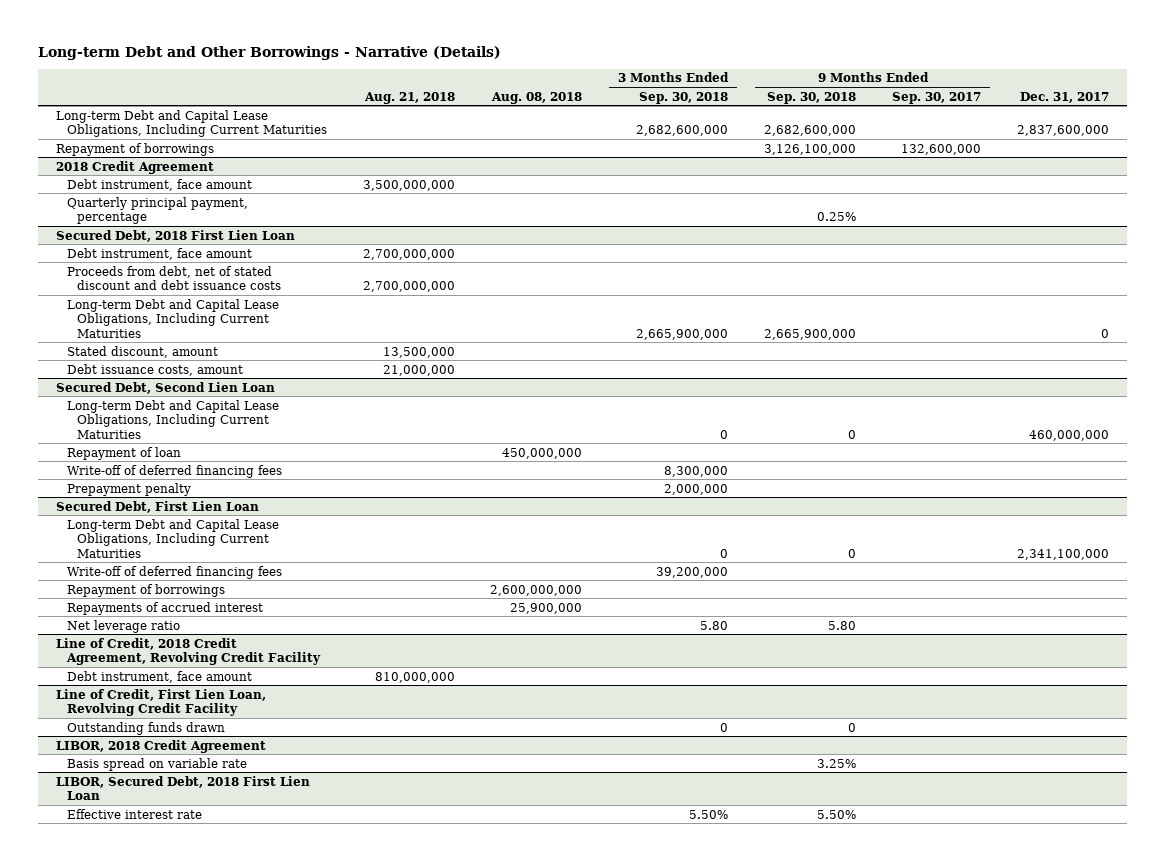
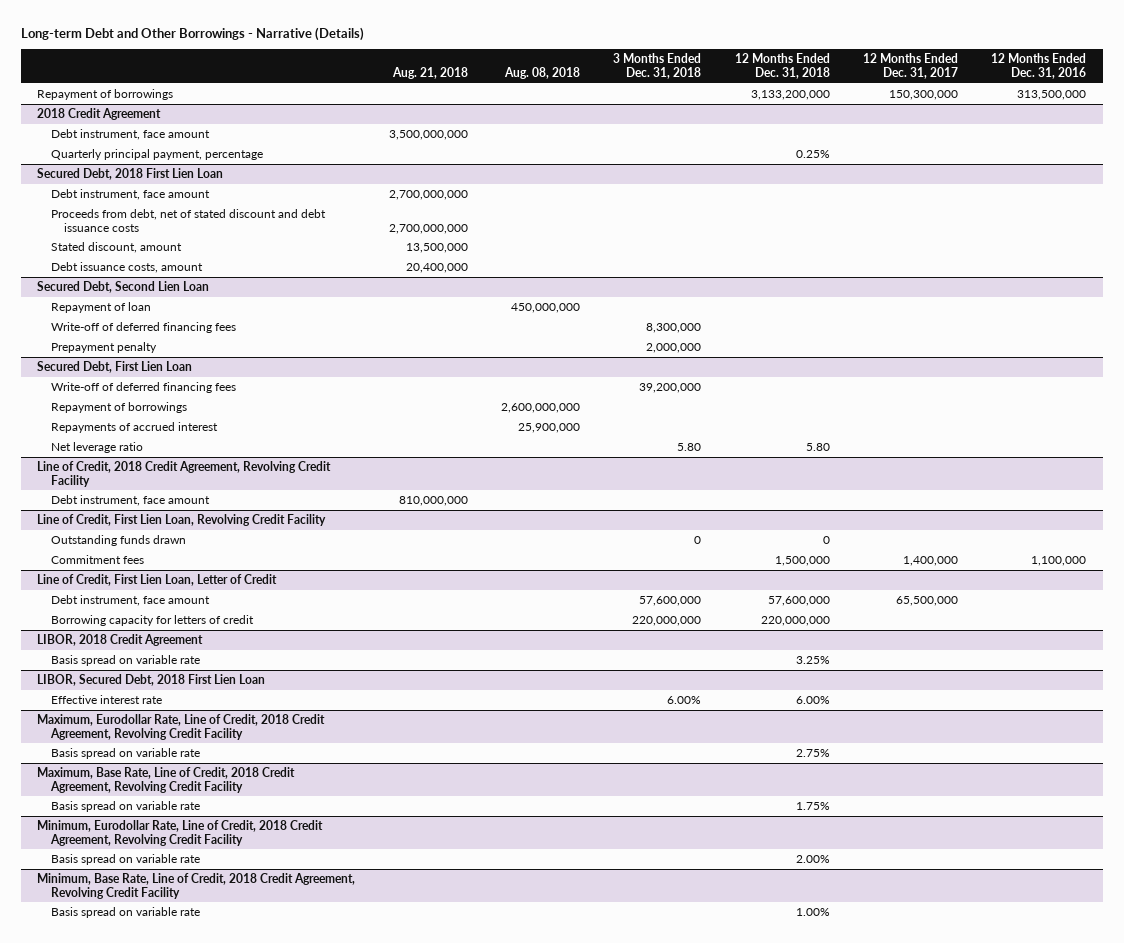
- | Aug. 21, 2018 | Aug. 08, 2018 | 3 Months Ended Sep. 30, 2018 | 9 Months Ended Sep. 30, 2018 | 9 Months Ended Sep. 30, 2017 | Dec. 31, 2017
+ | Aug. 21, 2018 | Aug. 08, 2018 | 3 Months Ended Dec. 31, 2018 | 12 Months Ended Dec. 31, 2018 | 12 Months Ended Dec. 31, 2017 | 12 Months Ended Dec. 31, 2016
- Long-term Debt and Capital Lease Obligations, Including Current Maturities | | | 2,682,600,000 | 2,682,600,000 | | 2,837,600,000
@ Secured Debt, 2018 First Lien Loan
- Long-term Debt and Capital Lease Obligations, Including Current Maturities | | | 2,665,900,000 | 2,665,900,000 | | 0
- Debt issuance costs, amount | 21,000,000 | | | | |
+ Debt issuance costs, amount | 20,400,000 | | | | |
@ Secured Debt, Second Lien Loan
- Long-term Debt and Capital Lease Obligations, Including Current Maturities | | | 0 | 0 | | 460,000,000
@ Secured Debt, First Lien Loan
- Long-term Debt and Capital Lease Obligations, Including Current Maturities | | | 0 | 0 | | 2,341,100,000
@ Line of Credit, First Lien Loan, Revolving Credit Facility
+ Commitment fees | | | | 1,500,000 | 1,400,000 | 1,100,000
+ Line of Credit, First Lien Loan, Letter of Credit
+ Debt instrument, face amount | | | 57,600,000 | 57,600,000 | 65,500,000 |
+ Borrowing capacity for letters of credit | | | 220,000,000 | 220,000,000 | |
+ Maximum, Eurodollar Rate, Line of Credit, 2018 Credit Agreement, Revolving Credit Facility
+ Basis spread on variable rate | | | | 2.75% | |
+ Maximum, Base Rate, Line of Credit, 2018 Credit Agreement, Revolving Credit Facility
+ Basis spread on variable rate | | | | 1.75% | |
+ Minimum, Eurodollar Rate, Line of Credit, 2018 Credit Agreement, Revolving Credit Facility
+ Basis spread on variable rate | | | | 2.00% | |
+ Minimum, Base Rate, Line of Credit, 2018 Credit Agreement, Revolving Credit Facility
+ Basis spread on variable rate | | | | 1.00% | |

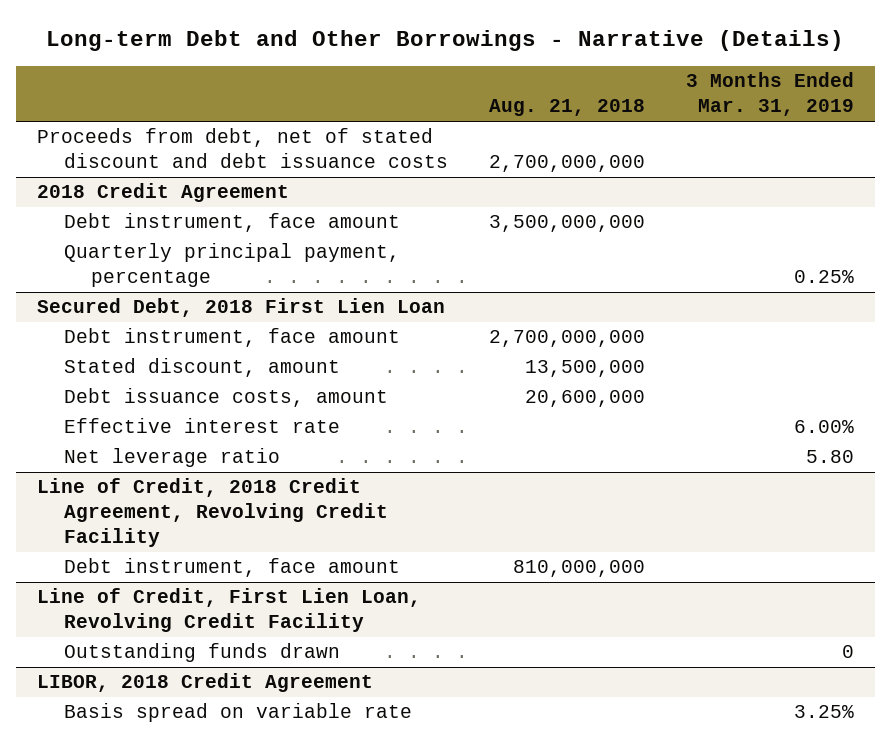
- | Aug. 21, 2018 | Aug. 08, 2018 | 3 Months Ended Dec. 31, 2018 | 12 Months Ended Dec. 31, 2018 | 12 Months Ended Dec. 31, 2017 | 12 Months Ended Dec. 31, 2016
+ | Aug. 21, 2018 | 3 Months Ended Mar. 31, 2019
- Repayment of borrowings | | | | 3,133,200,000 | 150,300,000 | 313,500,000
+ Proceeds from debt, net of stated discount and debt issuance costs | 2,700,000,000 |
@ Secured Debt, 2018 First Lien Loan
- Proceeds from debt, net of stated discount and debt issuance costs | 2,700,000,000 | | | | |
- Debt issuance costs, amount | 20,400,000 | | | | |
- Secured Debt, Second Lien Loan
- Repayment of loan | | 450,000,000 | | | |
- Write-off of deferred financing fees | | | 8,300,000 | | |
- Prepayment penalty | | | 2,000,000 | | |
- Secured Debt, First Lien Loan
- Write-off of deferred financing fees | | | 39,200,000 | | |
- Repayment of borrowings | | 2,600,000,000 | | | |
- Repayments of accrued interest | | 25,900,000 | | | |
- Net leverage ratio | | | 5.80 | 5.80 | |
@ Secured Debt, 2018 First Lien Loan
+ Debt issuance costs, amount | 20,600,000 |
+ Effective interest rate | | 6.00%
+ Net leverage ratio | | 5.80
@ Line of Credit, First Lien Loan, Revolving Credit Facility
- Commitment fees | | | | 1,500,000 | 1,400,000 | 1,100,000
- Line of Credit, First Lien Loan, Letter of Credit
- Debt instrument, face amount | | | 57,600,000 | 57,600,000 | 65,500,000 |
- Borrowing capacity for letters of credit | | | 220,000,000 | 220,000,000 | |
- LIBOR, Secured Debt, 2018 First Lien Loan
- Effective interest rate | | | 6.00% | 6.00% | |
- Maximum, Eurodollar Rate, Line of Credit, 2018 Credit Agreement, Revolving Credit Facility
- Basis spread on variable rate | | | | 2.75% | |
- Maximum, Base Rate, Line of Credit, 2018 Credit Agreement, Revolving Credit Facility
- Basis spread on variable rate | | | | 1.75% | |
- Minimum, Eurodollar Rate, Line of Credit, 2018 Credit Agreement, Revolving Credit Facility
- Basis spread on variable rate | | | | 2.00% | |
- Minimum, Base Rate, Line of Credit, 2018 Credit Agreement, Revolving Credit Facility
- Basis spread on variable rate | | | | 1.00% | |

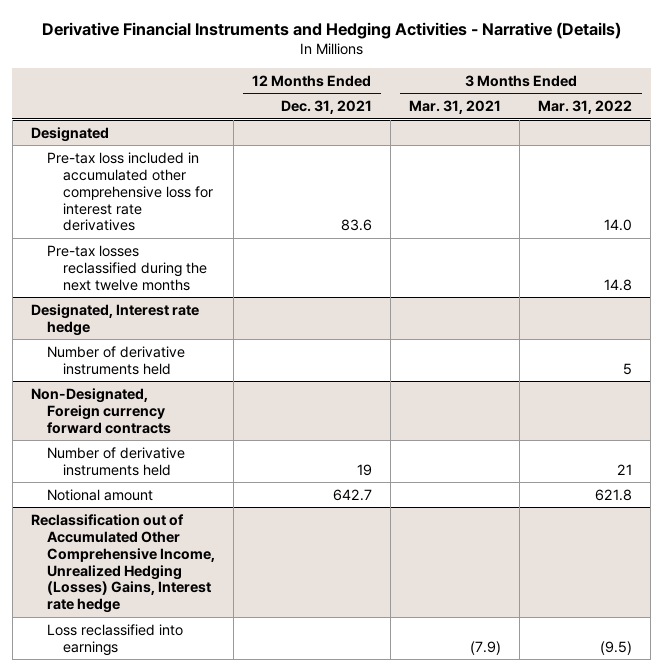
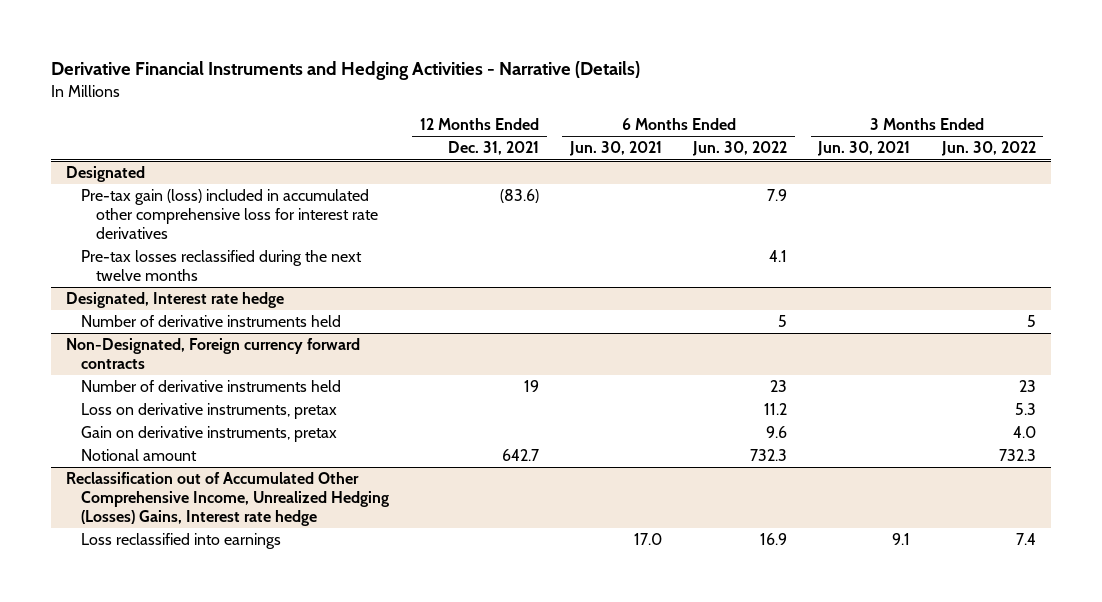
- | 12 Months Ended Dec. 31, 2021 | 3 Months Ended Mar. 31, 2021 | 3 Months Ended Mar. 31, 2022
+ | 12 Months Ended Dec. 31, 2021 | 6 Months Ended Jun. 30, 2021 | 6 Months Ended Jun. 30, 2022 | 3 Months Ended Jun. 30, 2021 | 3 Months Ended Jun. 30, 2022
@ Designated
- Pre-tax loss included in accumulated other comprehensive loss for interest rate derivatives | 83.6 | | 14.0
+ Pre-tax gain (loss) included in accumulated other comprehensive loss for interest rate derivatives | (83.6) | | 7.9 | |
@ Non-Designated, Foreign currency forward contracts
+ Loss on derivative instruments, pretax | | | 11.2 | | 5.3
+ Gain on derivative instruments, pretax | | | 9.6 | | 4.0

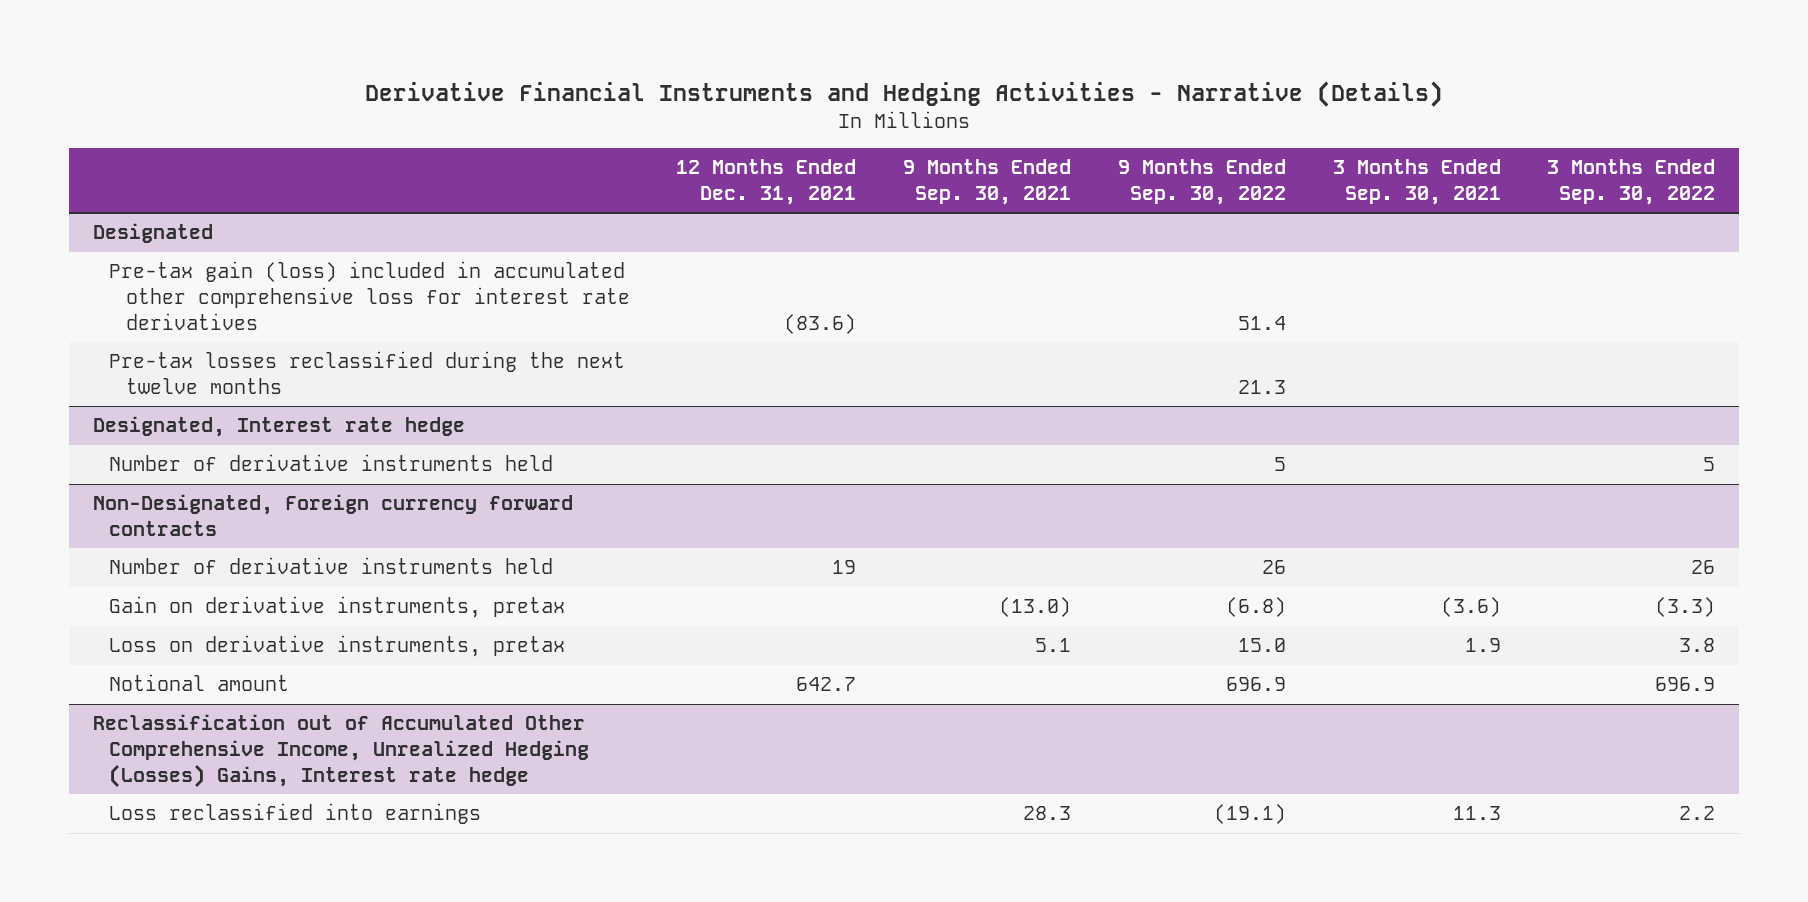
- | 12 Months Ended Dec. 31, 2021 | 6 Months Ended Jun. 30, 2021 | 6 Months Ended Jun. 30, 2022 | 3 Months Ended Jun. 30, 2021 | 3 Months Ended Jun. 30, 2022
+ | 12 Months Ended Dec. 31, 2021 | 9 Months Ended Sep. 30, 2021 | 9 Months Ended Sep. 30, 2022 | 3 Months Ended Sep. 30, 2021 | 3 Months Ended Sep. 30, 2022
@ Non-Designated, Foreign currency forward contracts
moved down: Loss on derivative instruments, pretax | | 5.1 | 15.0 | 1.9 | 3.8

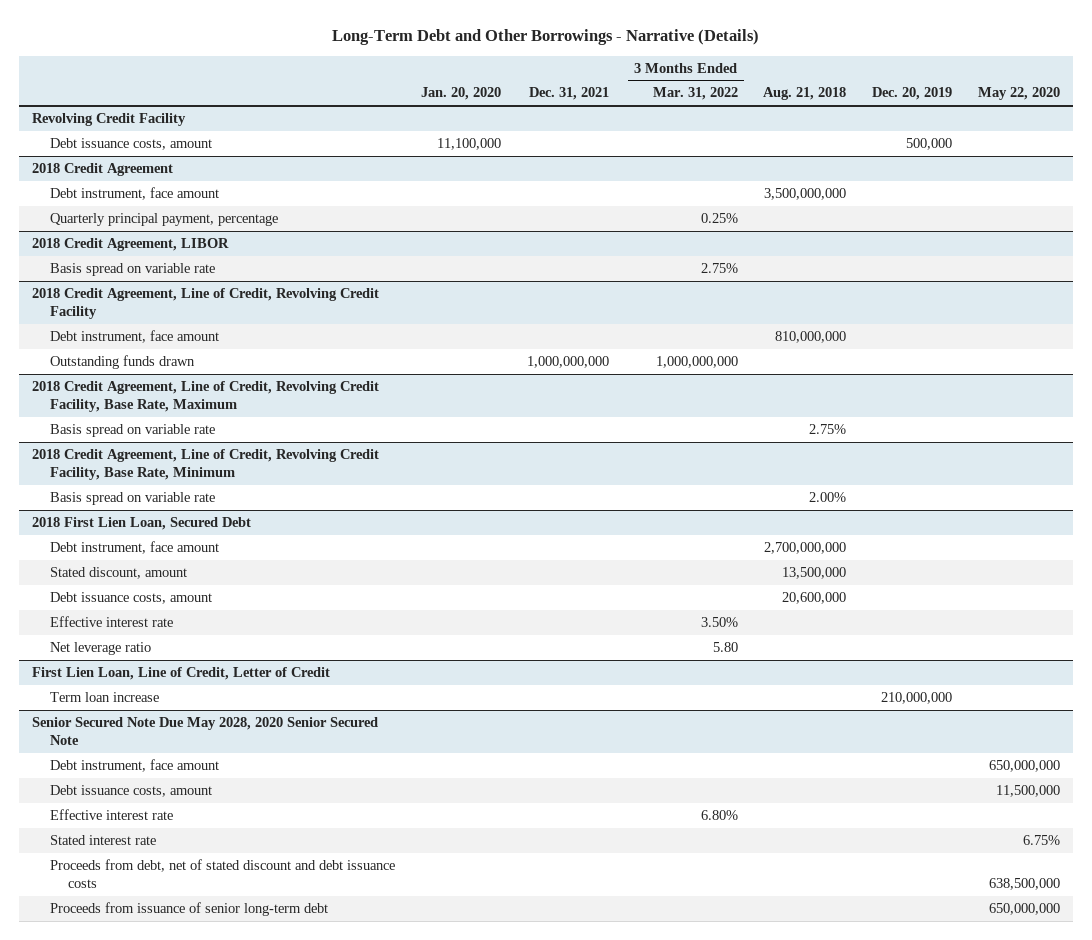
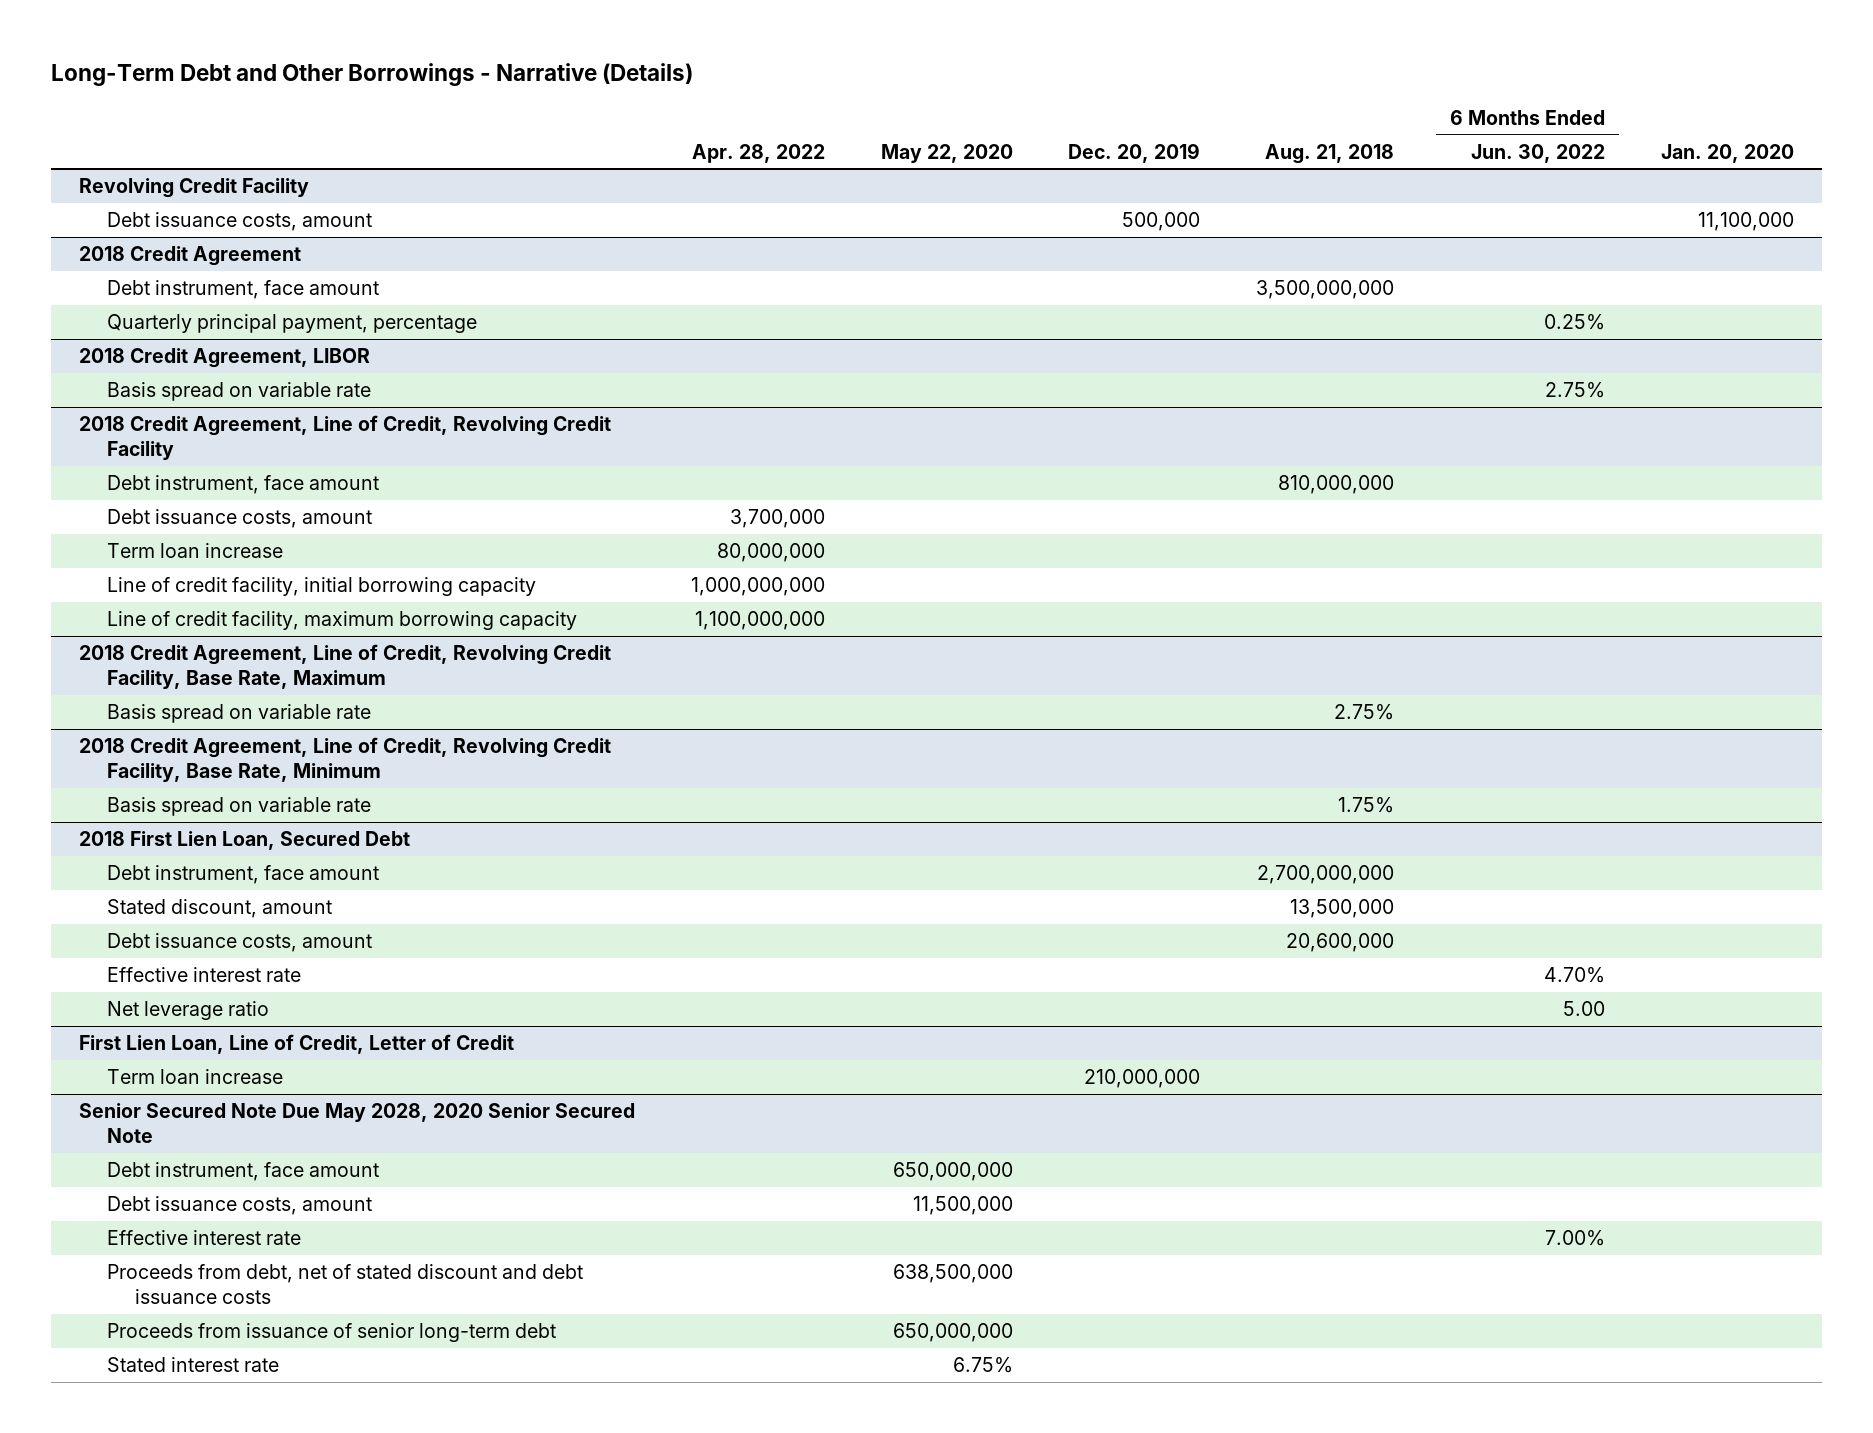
- | Jan. 20, 2020 | Dec. 31, 2021 | 3 Months Ended Mar. 31, 2022 | Aug. 21, 2018 | Dec. 20, 2019 | May 22, 2020
+ | Apr. 28, 2022 | May 22, 2020 | Dec. 20, 2019 | Aug. 21, 2018 | 6 Months Ended Jun. 30, 2022 | Jan. 20, 2020
@ 2018 Credit Agreement, Line of Credit, Revolving Credit Facility
- Outstanding funds drawn | | 1,000,000,000 | 1,000,000,000 | | |
+ Debt issuance costs, amount | 3,700,000 | | | | |
+ Term loan increase | 80,000,000 | | | | |
+ Line of credit facility, initial borrowing capacity | 1,000,000,000 | | | | |
+ Line of credit facility, maximum borrowing capacity | 1,100,000,000 | | | | |
@ 2018 Credit Agreement, Line of Credit, Revolving Credit Facility, Base Rate, Minimum
- Basis spread on variable rate | | | | 2.00% | |
+ Basis spread on variable rate | | | | 1.75% | |
@ Senior Secured Note Due May 2028, 2020 Senior Secured Note
moved down: Stated interest rate | | 6.75% | | | |

